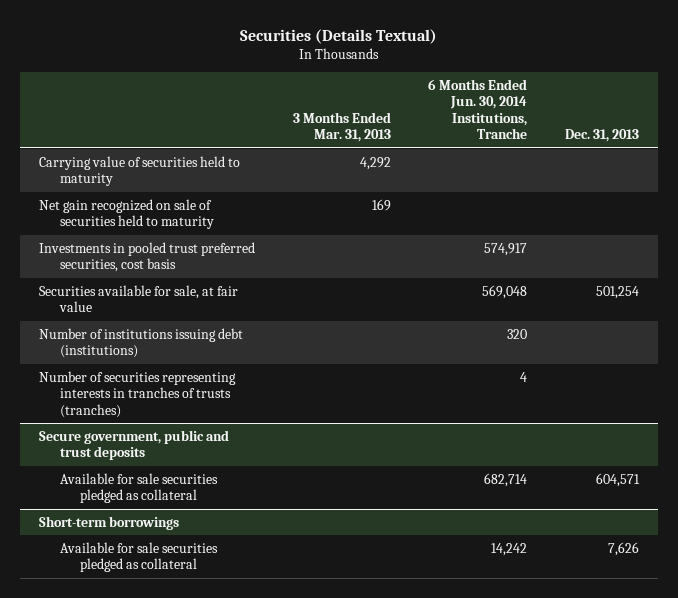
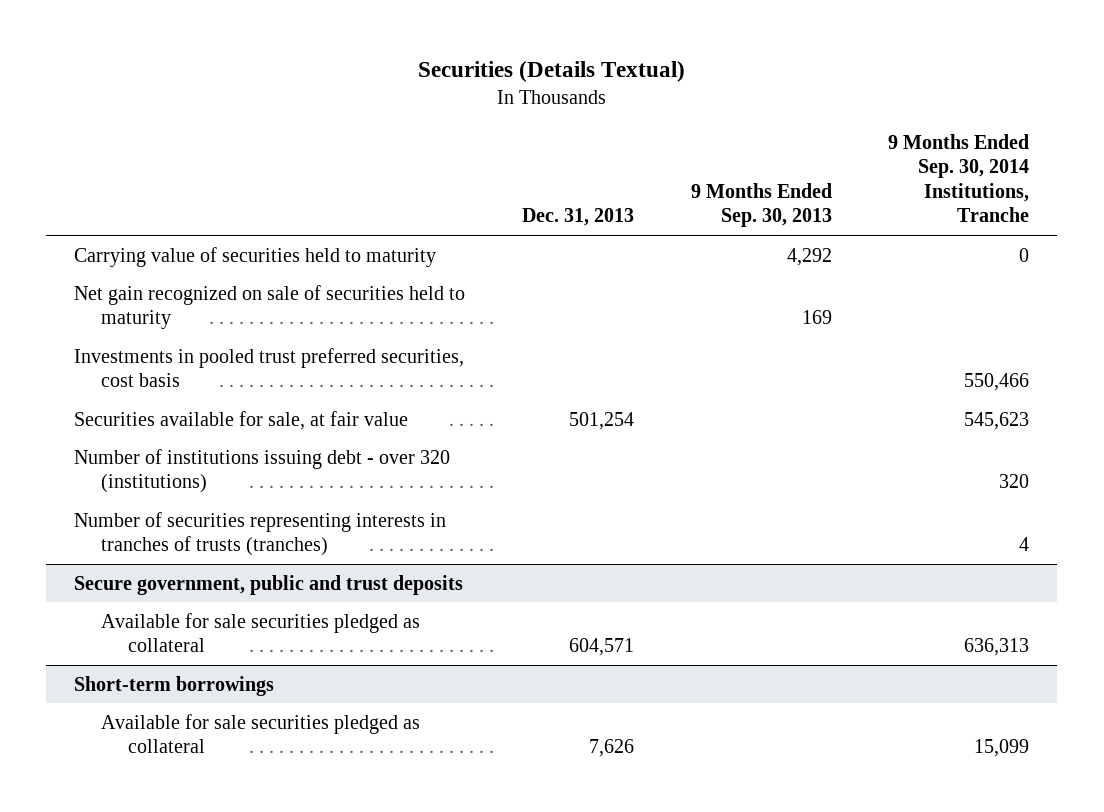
- | 3 Months Ended Mar. 31, 2013 | 6 Months Ended Jun. 30, 2014 Institutions, Tranche | Dec. 31, 2013
+ | Dec. 31, 2013 | 9 Months Ended Sep. 30, 2013 | 9 Months Ended Sep. 30, 2014 Institutions, Tranche
- Number of institutions issuing debt (institutions) | | 320 |
+ Number of institutions issuing debt - over 320 (institutions) | | | 320

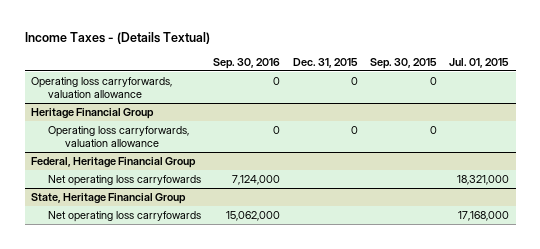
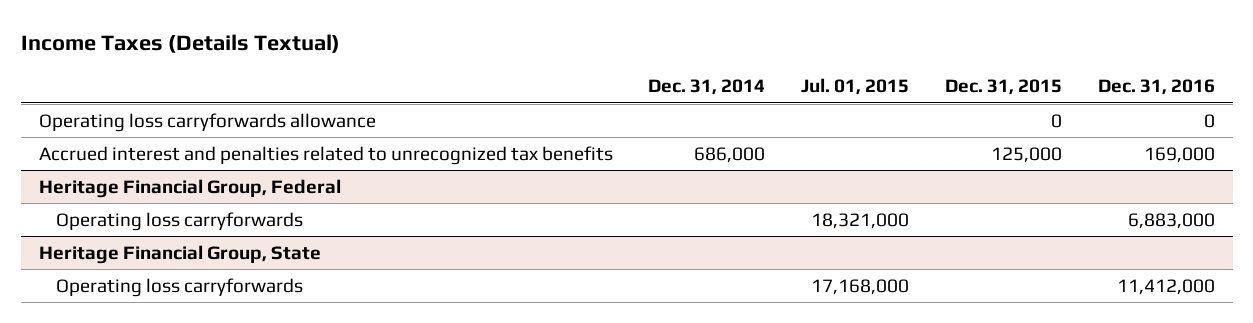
- Income Taxes - (Details Textual)
+ Income Taxes (Details Textual)
- | Sep. 30, 2016 | Dec. 31, 2015 | Sep. 30, 2015 | Jul. 01, 2015
+ | Dec. 31, 2014 | Jul. 01, 2015 | Dec. 31, 2015 | Dec. 31, 2016
- Operating loss carryforwards, valuation allowance | 0 | 0 | 0 |
- Heritage Financial Group
- Operating loss carryforwards, valuation allowance | 0 | 0 | 0 |
- Federal, Heritage Financial Group
- Net operating loss carryfowards | 7,124,000 | | | 18,321,000
- State, Heritage Financial Group
- Net operating loss carryfowards | 15,062,000 | | | 17,168,000
+ Operating loss carryforwards allowance | | | 0 | 0
+ Accrued interest and penalties related to unrecognized tax benefits | 686,000 | | 125,000 | 169,000
+ Heritage Financial Group, Federal
+ Operating loss carryforwards | | 18,321,000 | | 6,883,000
+ Heritage Financial Group, State
+ Operating loss carryforwards | | 17,168,000 | | 11,412,000

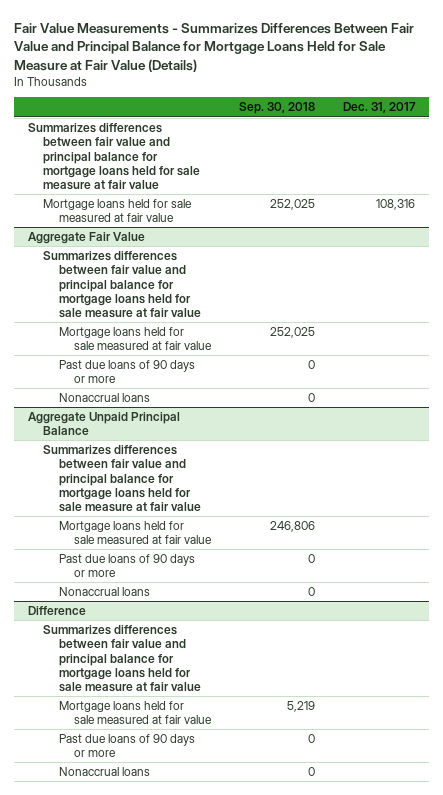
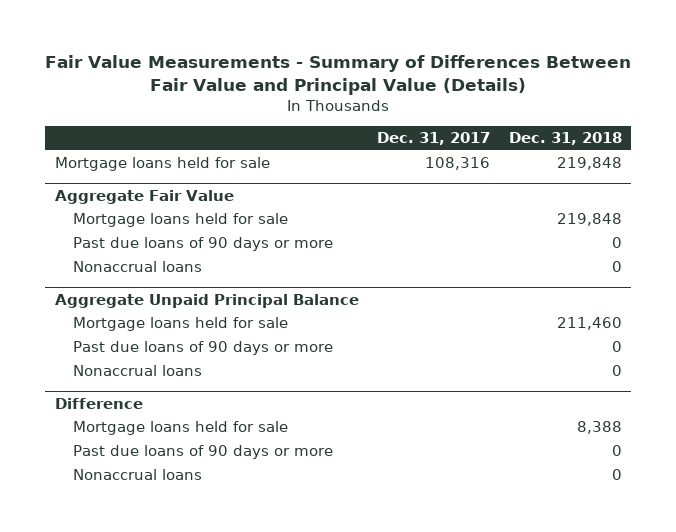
- Fair Value Measurements - Summarizes Differences Between Fair Value and Principal Balance for Mortgage Loans Held for Sale Measure at Fair Value (Details)
+ Fair Value Measurements - Summary of Differences Between Fair Value and Principal Value (Details)
- | Sep. 30, 2018 | Dec. 31, 2017
+ | Dec. 31, 2017 | Dec. 31, 2018
- Summarizes differences between fair value and principal balance for mortgage loans held for sale measure at fair value
- Mortgage loans held for sale measured at fair value | 252,025 | 108,316
+ Mortgage loans held for sale | 108,316 | 219,848
@ Aggregate Fair Value
- Summarizes differences between fair value and principal balance for mortgage loans held for sale measure at fair value
- Mortgage loans held for sale measured at fair value | 252,025 |
+ Mortgage loans held for sale | | 219,848
@ Aggregate Unpaid Principal Balance
- Summarizes differences between fair value and principal balance for mortgage loans held for sale measure at fair value
- Mortgage loans held for sale measured at fair value | 246,806 |
+ Mortgage loans held for sale | | 211,460
@ Difference
- Summarizes differences between fair value and principal balance for mortgage loans held for sale measure at fair value
- Mortgage loans held for sale measured at fair value | 5,219 |
+ Mortgage loans held for sale | | 8,388

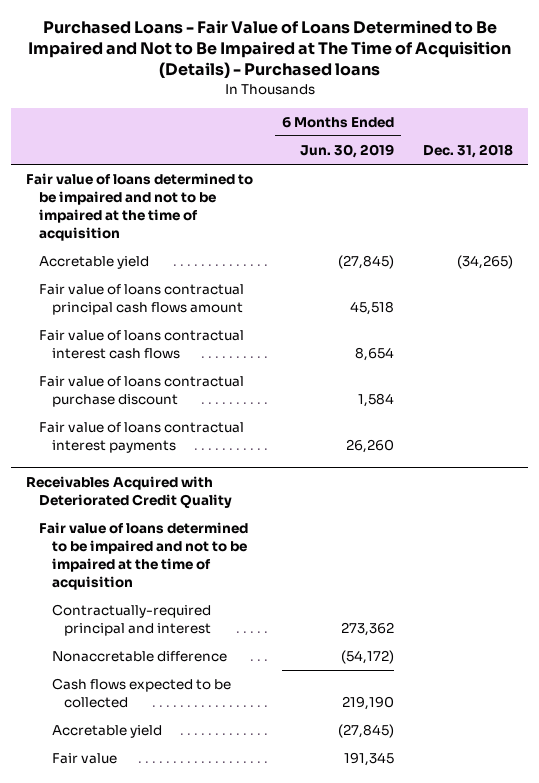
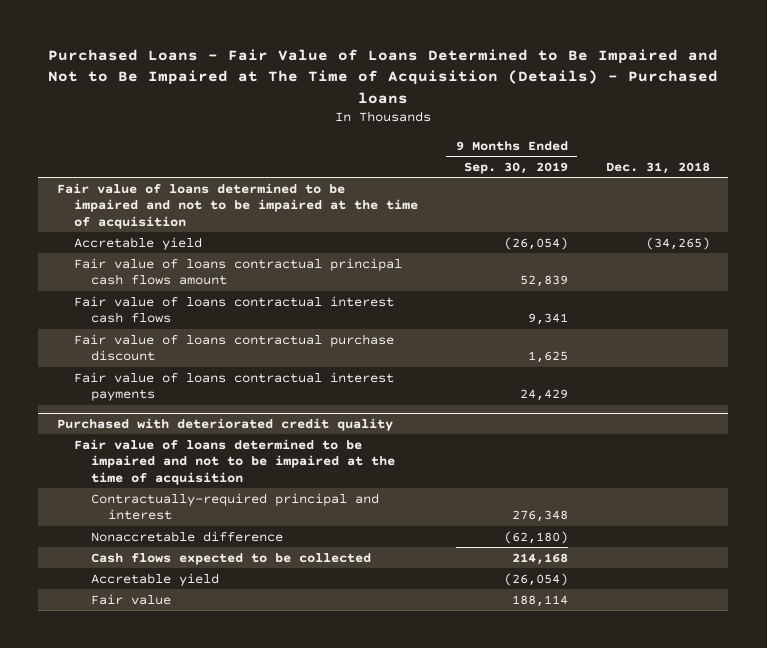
- | 6 Months Ended Jun. 30, 2019 | Dec. 31, 2018
+ | 9 Months Ended Sep. 30, 2019 | Dec. 31, 2018
- Receivables Acquired with Deteriorated Credit Quality
+ Purchased with deteriorated credit quality

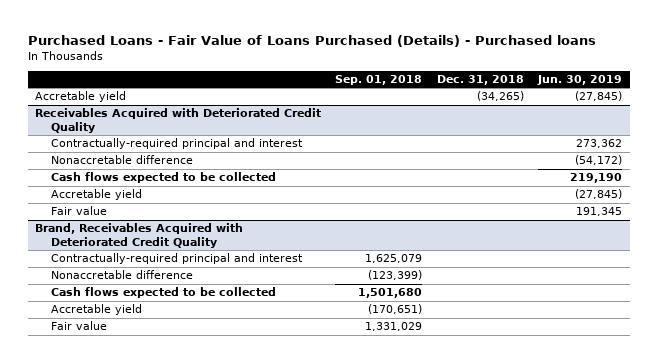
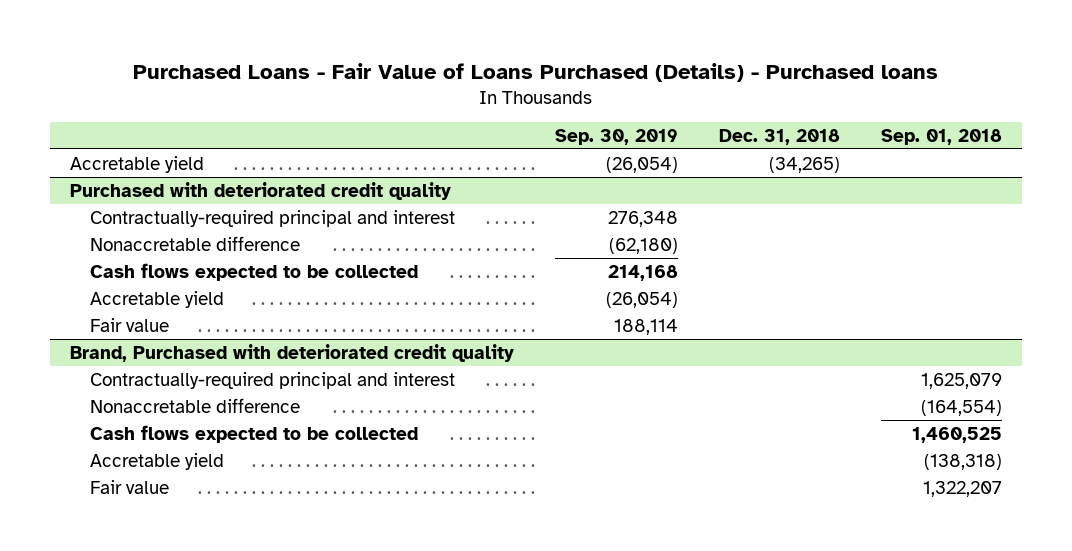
- | Sep. 01, 2018 | Dec. 31, 2018 | Jun. 30, 2019
+ | Sep. 30, 2019 | Dec. 31, 2018 | Sep. 01, 2018
- Receivables Acquired with Deteriorated Credit Quality
+ Purchased with deteriorated credit quality
- Brand, Receivables Acquired with Deteriorated Credit Quality
+ Brand, Purchased with deteriorated credit quality
- Nonaccretable difference | (123,399) | |
- Cash flows expected to be collected | 1,501,680 | |
- Accretable yield | (170,651) | |
- Fair value | 1,331,029 | |
+ Nonaccretable difference | | | (164,554)
+ Cash flows expected to be collected | | | 1,460,525
+ Accretable yield | | | (138,318)
+ Fair value | | | 1,322,207

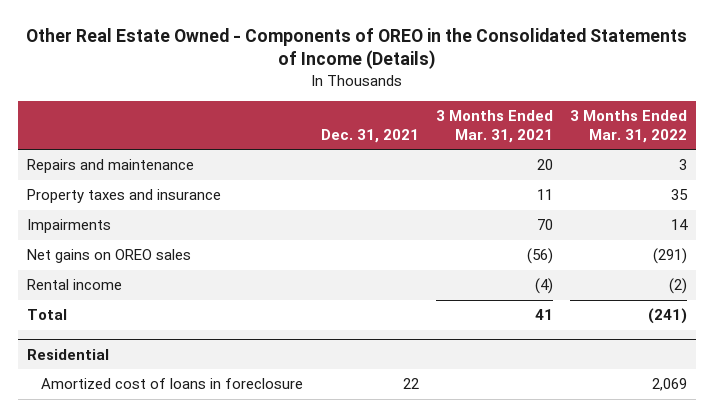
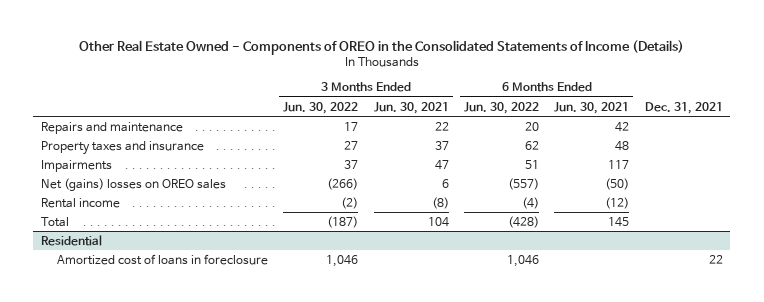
- | Dec. 31, 2021 | 3 Months Ended Mar. 31, 2021 | 3 Months Ended Mar. 31, 2022
+ | 3 Months Ended Jun. 30, 2022 | 3 Months Ended Jun. 30, 2021 | 6 Months Ended Jun. 30, 2022 | 6 Months Ended Jun. 30, 2021 | Dec. 31, 2021
- Net gains on OREO sales | | (56) | (291)
+ Net (gains) losses on OREO sales | (266) | 6 | (557) | (50) |

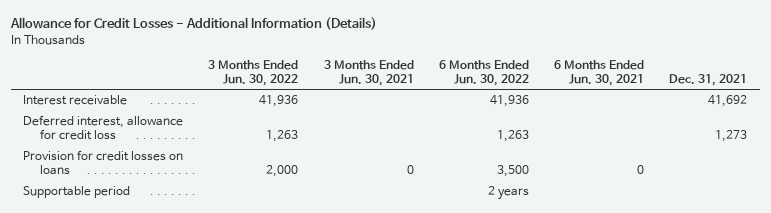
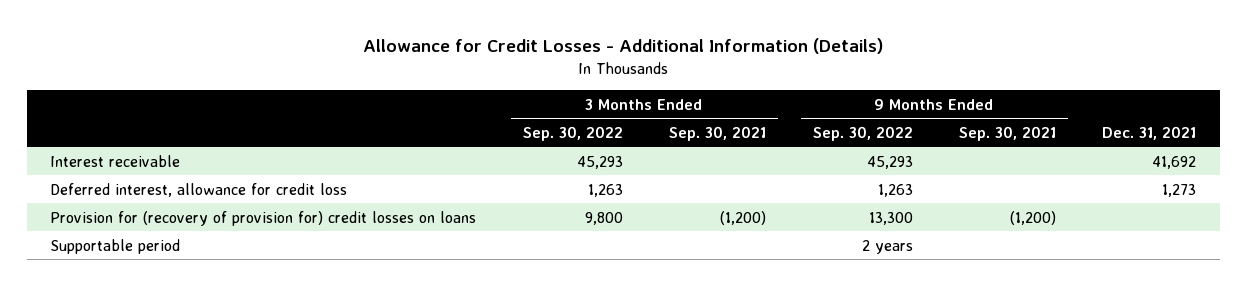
- | 3 Months Ended Jun. 30, 2022 | 3 Months Ended Jun. 30, 2021 | 6 Months Ended Jun. 30, 2022 | 6 Months Ended Jun. 30, 2021 | Dec. 31, 2021
+ | 3 Months Ended Sep. 30, 2022 | 3 Months Ended Sep. 30, 2021 | 9 Months Ended Sep. 30, 2022 | 9 Months Ended Sep. 30, 2021 | Dec. 31, 2021
- Provision for credit losses on loans | 2,000 | 0 | 3,500 | 0 |
+ Provision for (recovery of provision for) credit losses on loans | 9,800 | (1,200) | 13,300 | (1,200) |

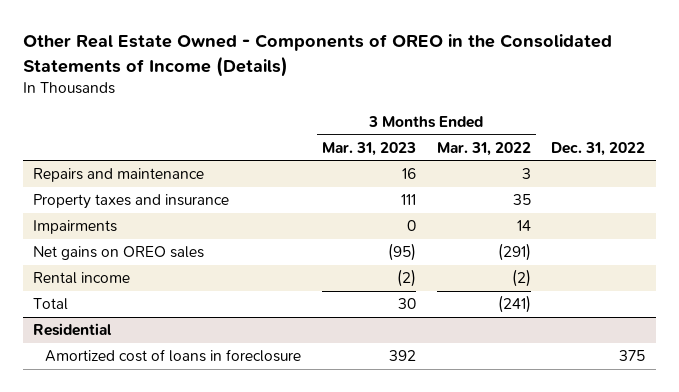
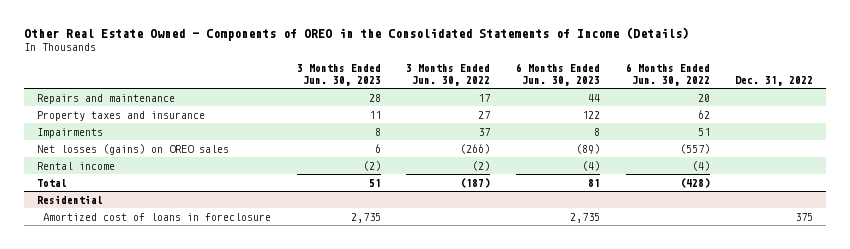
- | 3 Months Ended Mar. 31, 2023 | 3 Months Ended Mar. 31, 2022 | Dec. 31, 2022
+ | 3 Months Ended Jun. 30, 2023 | 3 Months Ended Jun. 30, 2022 | 6 Months Ended Jun. 30, 2023 | 6 Months Ended Jun. 30, 2022 | Dec. 31, 2022
- Net gains on OREO sales | (95) | (291) |
+ Net losses (gains) on OREO sales | 6 | (266) | (89) | (557) |

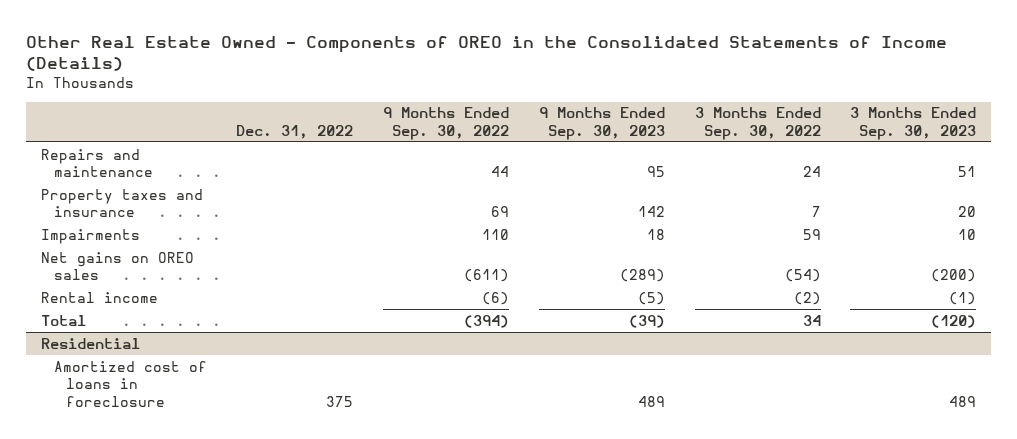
- | 3 Months Ended Jun. 30, 2023 | 3 Months Ended Jun. 30, 2022 | 6 Months Ended Jun. 30, 2023 | 6 Months Ended Jun. 30, 2022 | Dec. 31, 2022
+ | Dec. 31, 2022 | 9 Months Ended Sep. 30, 2022 | 9 Months Ended Sep. 30, 2023 | 3 Months Ended Sep. 30, 2022 | 3 Months Ended Sep. 30, 2023
- Net losses (gains) on OREO sales | 6 | (266) | (89) | (557) |
+ Net gains on OREO sales | | (611) | (289) | (54) | (200)

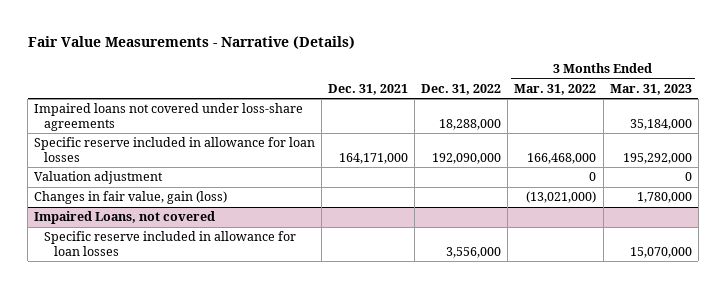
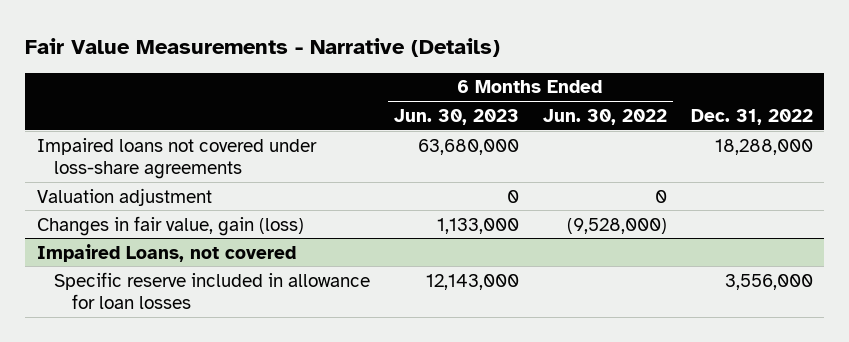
- | Dec. 31, 2021 | Dec. 31, 2022 | 3 Months Ended Mar. 31, 2022 | 3 Months Ended Mar. 31, 2023
+ | 6 Months Ended Jun. 30, 2023 | 6 Months Ended Jun. 30, 2022 | Dec. 31, 2022
- Specific reserve included in allowance for loan losses | 164,171,000 | 192,090,000 | 166,468,000 | 195,292,000

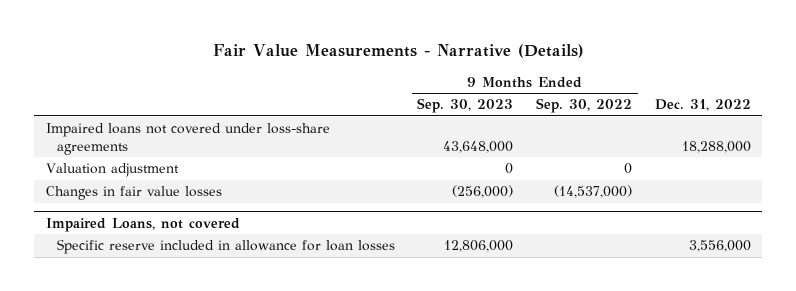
- | 6 Months Ended Jun. 30, 2023 | 6 Months Ended Jun. 30, 2022 | Dec. 31, 2022
+ | 9 Months Ended Sep. 30, 2023 | 9 Months Ended Sep. 30, 2022 | Dec. 31, 2022
- Changes in fair value, gain (loss) | 1,133,000 | (9,528,000) |
+ Changes in fair value losses | (256,000) | (14,537,000) |

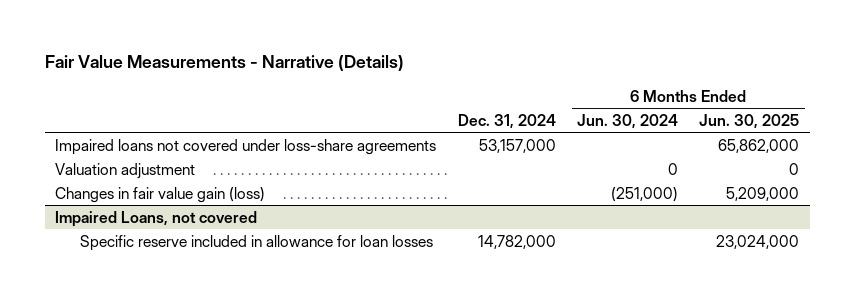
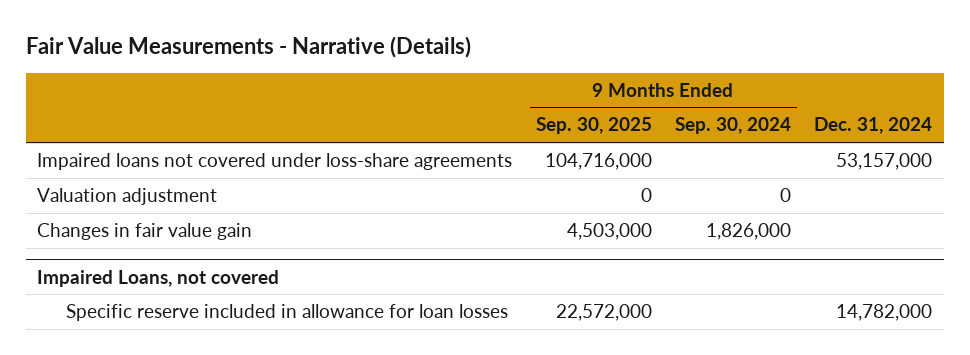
- | Dec. 31, 2024 | 6 Months Ended Jun. 30, 2024 | 6 Months Ended Jun. 30, 2025
+ | 9 Months Ended Sep. 30, 2025 | 9 Months Ended Sep. 30, 2024 | Dec. 31, 2024
- Changes in fair value gain (loss) | | (251,000) | 5,209,000
+ Changes in fair value gain | 4,503,000 | 1,826,000 |

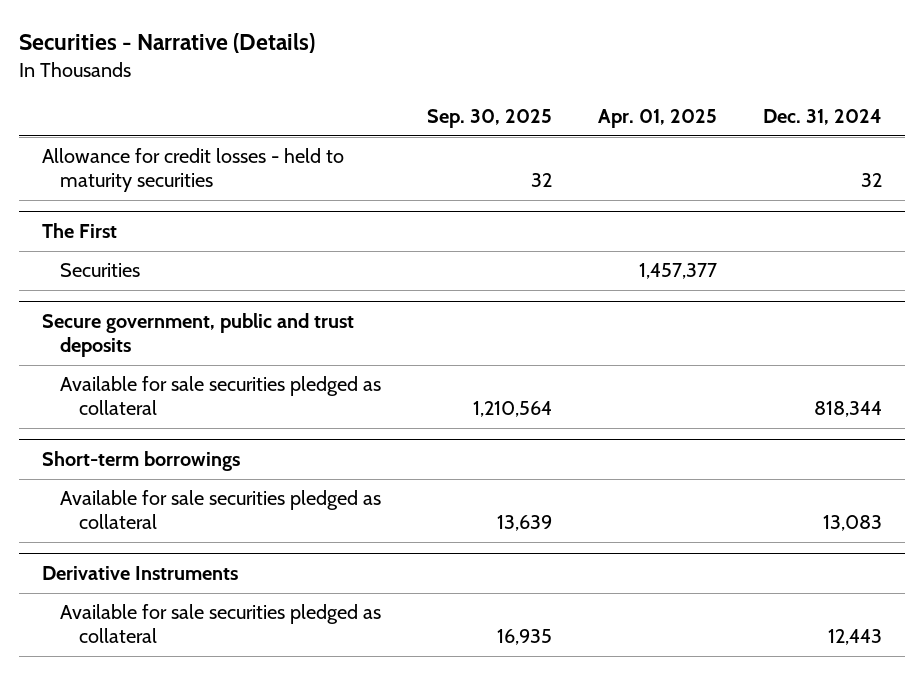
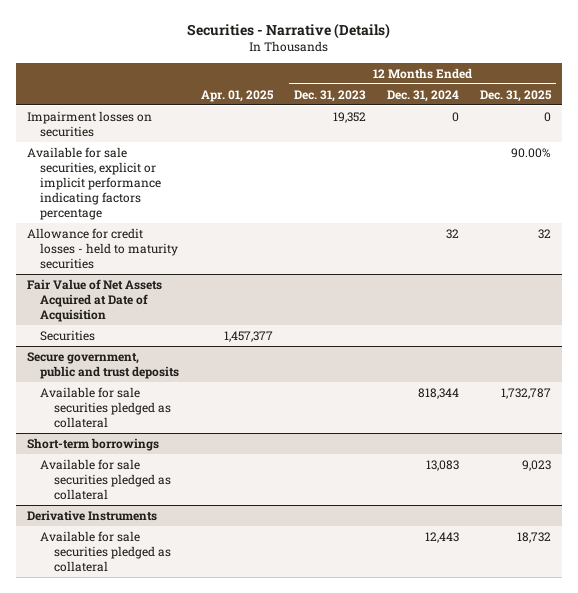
- | Sep. 30, 2025 | Apr. 01, 2025 | Dec. 31, 2024
+ | Apr. 01, 2025 | 12 Months Ended Dec. 31, 2023 | 12 Months Ended Dec. 31, 2024 | 12 Months Ended Dec. 31, 2025
+ Impairment losses on securities | | 19,352 | 0 | 0
+ Available for sale securities, explicit or implicit performance indicating factors percentage | | | | 90.00%
- The First
+ Fair Value of Net Assets Acquired at Date of Acquisition

